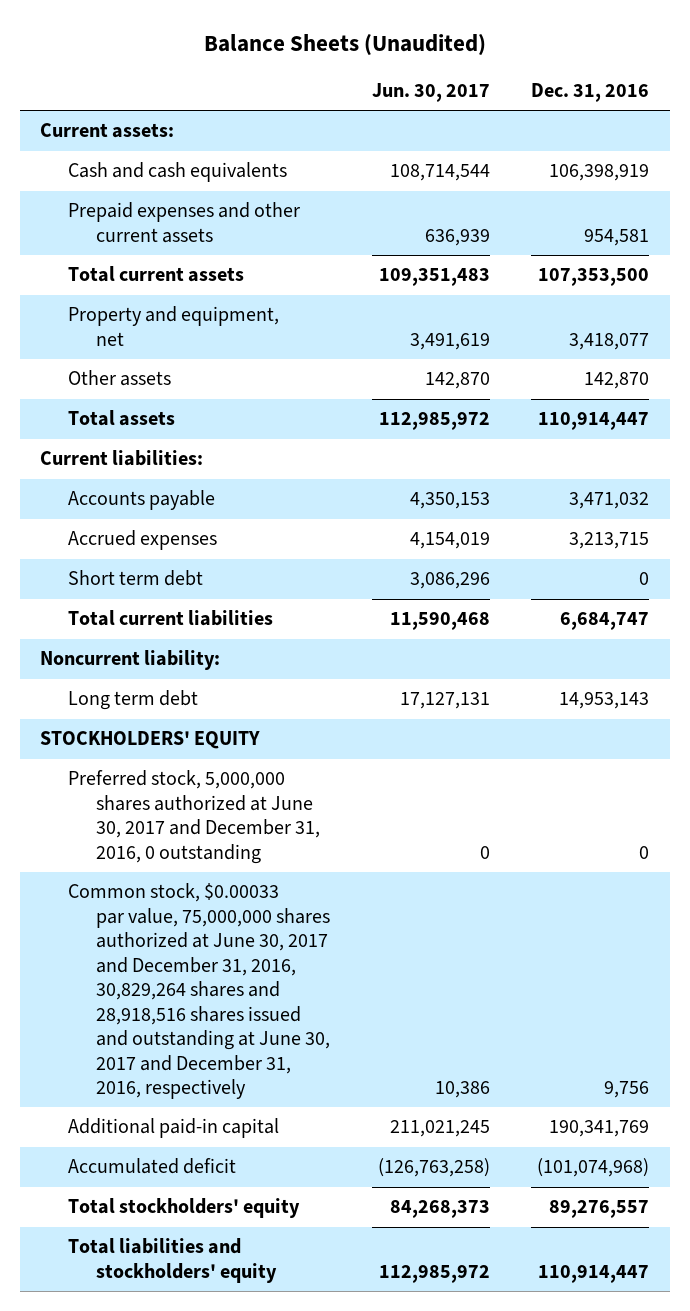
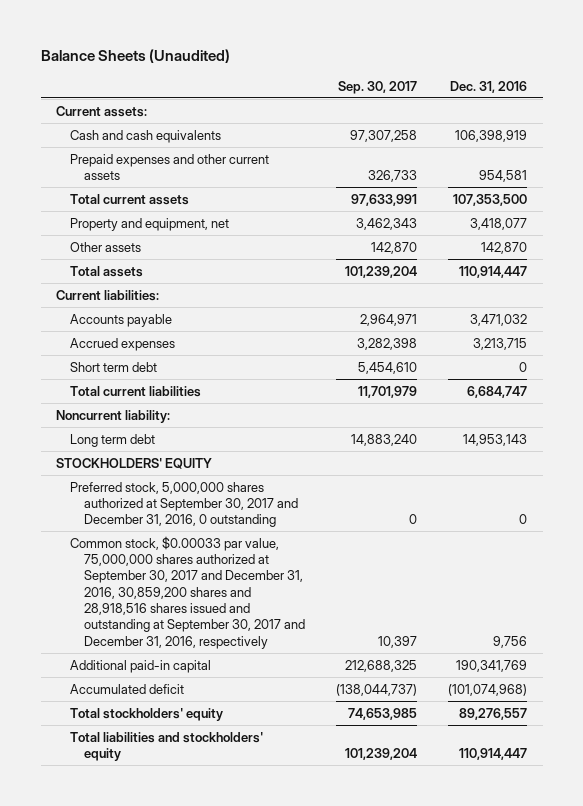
- | Jun. 30, 2017 | Dec. 31, 2016
+ | Sep. 30, 2017 | Dec. 31, 2016
- Preferred stock, 5,000,000 shares authorized at June 30, 2017 and December 31, 2016, 0 outstanding | 0 | 0
- Common stock, $0.00033 par value, 75,000,000 shares authorized at June 30, 2017 and December 31, 2016, 30,829,264 shares and 28,918,516 shares issued and outstanding at June 30, 2017 and December 31, 2016, respectively | 10,386 | 9,756
+ Preferred stock, 5,000,000 shares authorized at September 30, 2017 and December 31, 2016, 0 outstanding | 0 | 0
+ Common stock, $0.00033 par value, 75,000,000 shares authorized at September 30, 2017 and December 31, 2016, 30,859,200 shares and 28,918,516 shares issued and outstanding at September 30, 2017 and December 31, 2016, respectively | 10,397 | 9,756

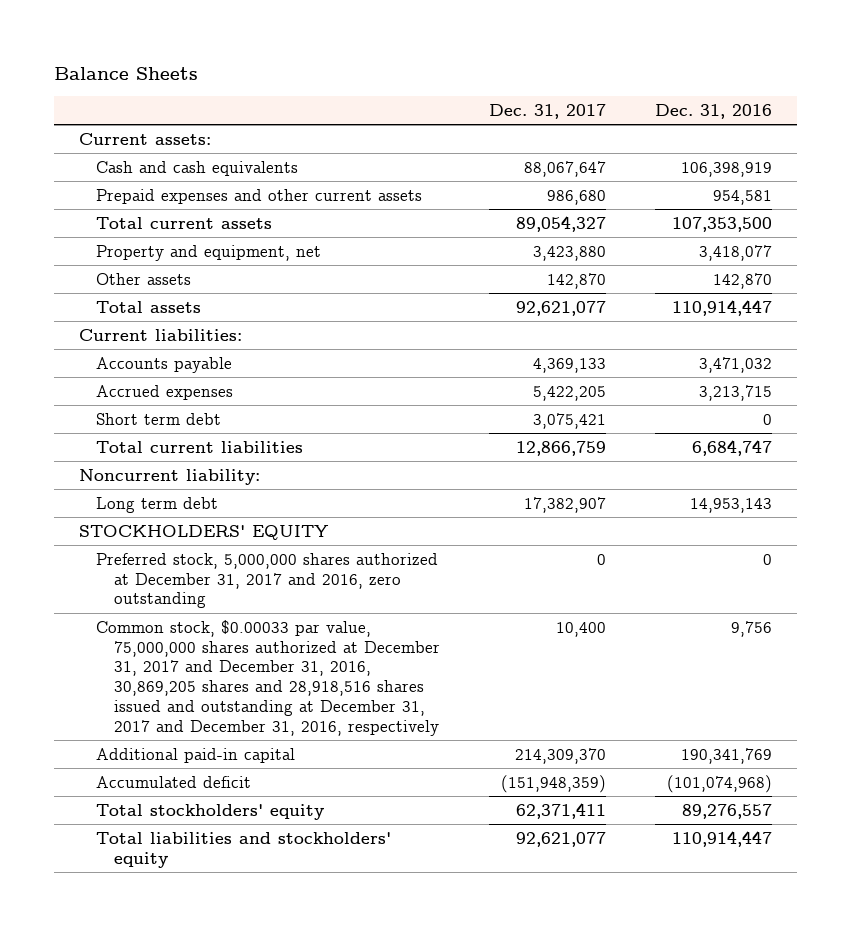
- Balance Sheets (Unaudited)
+ Balance Sheets
- | Sep. 30, 2017 | Dec. 31, 2016
+ | Dec. 31, 2017 | Dec. 31, 2016
- Preferred stock, 5,000,000 shares authorized at September 30, 2017 and December 31, 2016, 0 outstanding | 0 | 0
- Common stock, $0.00033 par value, 75,000,000 shares authorized at September 30, 2017 and December 31, 2016, 30,859,200 shares and 28,918,516 shares issued and outstanding at September 30, 2017 and December 31, 2016, respectively | 10,397 | 9,756
+ Preferred stock, 5,000,000 shares authorized at December 31, 2017 and 2016, zero outstanding | 0 | 0
+ Common stock, $0.00033 par value, 75,000,000 shares authorized at December 31, 2017 and December 31, 2016, 30,869,205 shares and 28,918,516 shares issued and outstanding at December 31, 2017 and December 31, 2016, respectively | 10,400 | 9,756

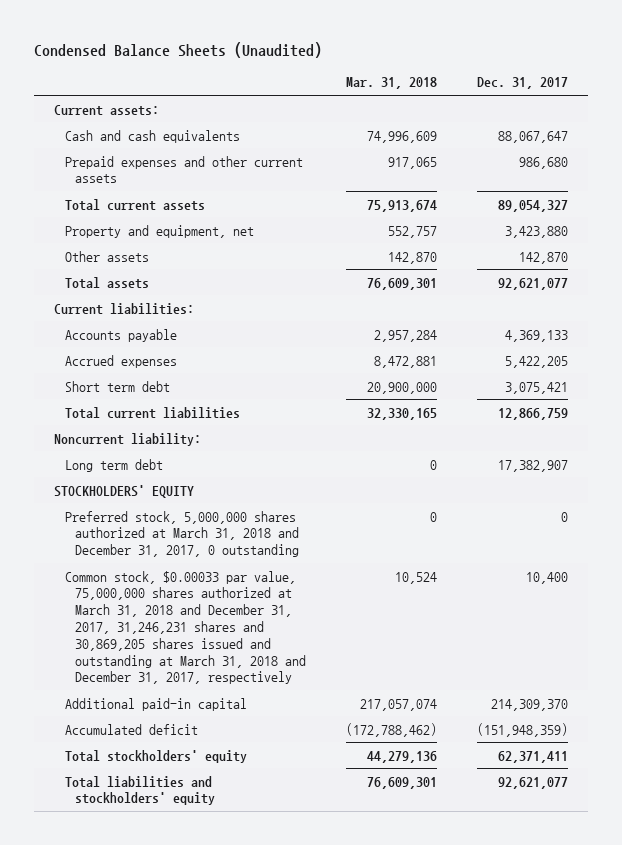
- Balance Sheets
+ Condensed Balance Sheets (Unaudited)
- | Dec. 31, 2017 | Dec. 31, 2016
+ | Mar. 31, 2018 | Dec. 31, 2017
- Preferred stock, 5,000,000 shares authorized at December 31, 2017 and 2016, zero outstanding | 0 | 0
- Common stock, $0.00033 par value, 75,000,000 shares authorized at December 31, 2017 and December 31, 2016, 30,869,205 shares and 28,918,516 shares issued and outstanding at December 31, 2017 and December 31, 2016, respectively | 10,400 | 9,756
+ Preferred stock, 5,000,000 shares authorized at March 31, 2018 and December 31, 2017, 0 outstanding | 0 | 0
+ Common stock, $0.00033 par value, 75,000,000 shares authorized at March 31, 2018 and December 31, 2017, 31,246,231 shares and 30,869,205 shares issued and outstanding at March 31, 2018 and December 31, 2017, respectively | 10,524 | 10,400

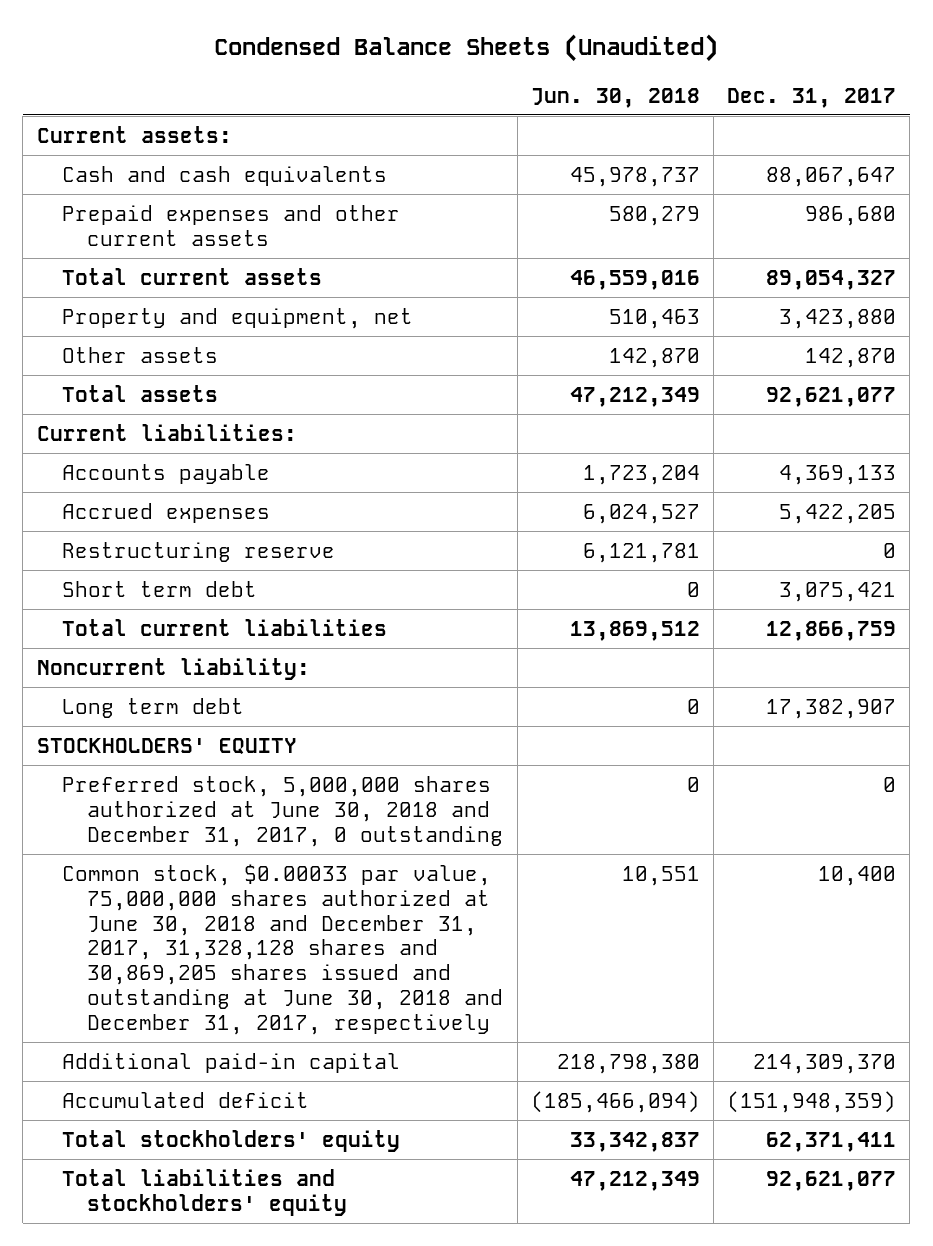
- | Mar. 31, 2018 | Dec. 31, 2017
+ | Jun. 30, 2018 | Dec. 31, 2017
+ Restructuring reserve | 6,121,781 | 0
- Preferred stock, 5,000,000 shares authorized at March 31, 2018 and December 31, 2017, 0 outstanding | 0 | 0
- Common stock, $0.00033 par value, 75,000,000 shares authorized at March 31, 2018 and December 31, 2017, 31,246,231 shares and 30,869,205 shares issued and outstanding at March 31, 2018 and December 31, 2017, respectively | 10,524 | 10,400
+ Preferred stock, 5,000,000 shares authorized at June 30, 2018 and December 31, 2017, 0 outstanding | 0 | 0
+ Common stock, $0.00033 par value, 75,000,000 shares authorized at June 30, 2018 and December 31, 2017, 31,328,128 shares and 30,869,205 shares issued and outstanding at June 30, 2018 and December 31, 2017, respectively | 10,551 | 10,400

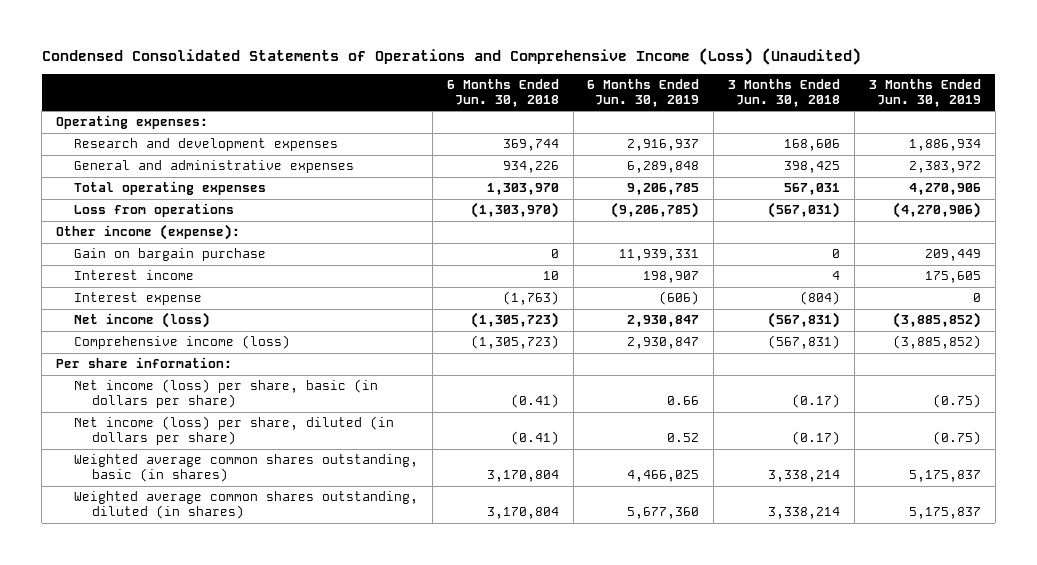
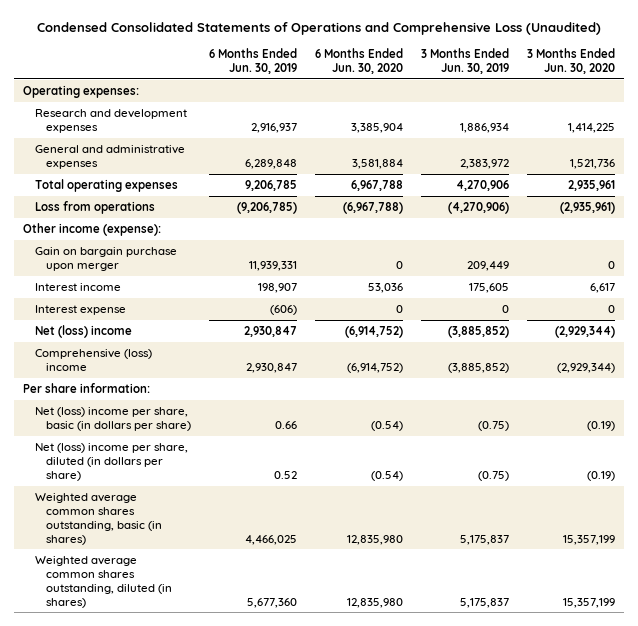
- Condensed Consolidated Statements of Operations and Comprehensive Income (Loss) (Unaudited)
+ Condensed Consolidated Statements of Operations and Comprehensive Loss (Unaudited)
- | 6 Months Ended Jun. 30, 2018 | 6 Months Ended Jun. 30, 2019 | 3 Months Ended Jun. 30, 2018 | 3 Months Ended Jun. 30, 2019
+ | 6 Months Ended Jun. 30, 2019 | 6 Months Ended Jun. 30, 2020 | 3 Months Ended Jun. 30, 2019 | 3 Months Ended Jun. 30, 2020
- Gain on bargain purchase | 0 | 11,939,331 | 0 | 209,449
+ Gain on bargain purchase upon merger | 11,939,331 | 0 | 209,449 | 0
- Net income (loss) | (1,305,723) | 2,930,847 | (567,831) | (3,885,852)
- Comprehensive income (loss) | (1,305,723) | 2,930,847 | (567,831) | (3,885,852)
+ Net (loss) income | 2,930,847 | (6,914,752) | (3,885,852) | (2,929,344)
+ Comprehensive (loss) income | 2,930,847 | (6,914,752) | (3,885,852) | (2,929,344)
- Net income (loss) per share, basic (in dollars per share) | (0.41) | 0.66 | (0.17) | (0.75)
- Net income (loss) per share, diluted (in dollars per share) | (0.41) | 0.52 | (0.17) | (0.75)
+ Net (loss) income per share, basic (in dollars per share) | 0.66 | (0.54) | (0.75) | (0.19)
+ Net (loss) income per share, diluted (in dollars per share) | 0.52 | (0.54) | (0.75) | (0.19)

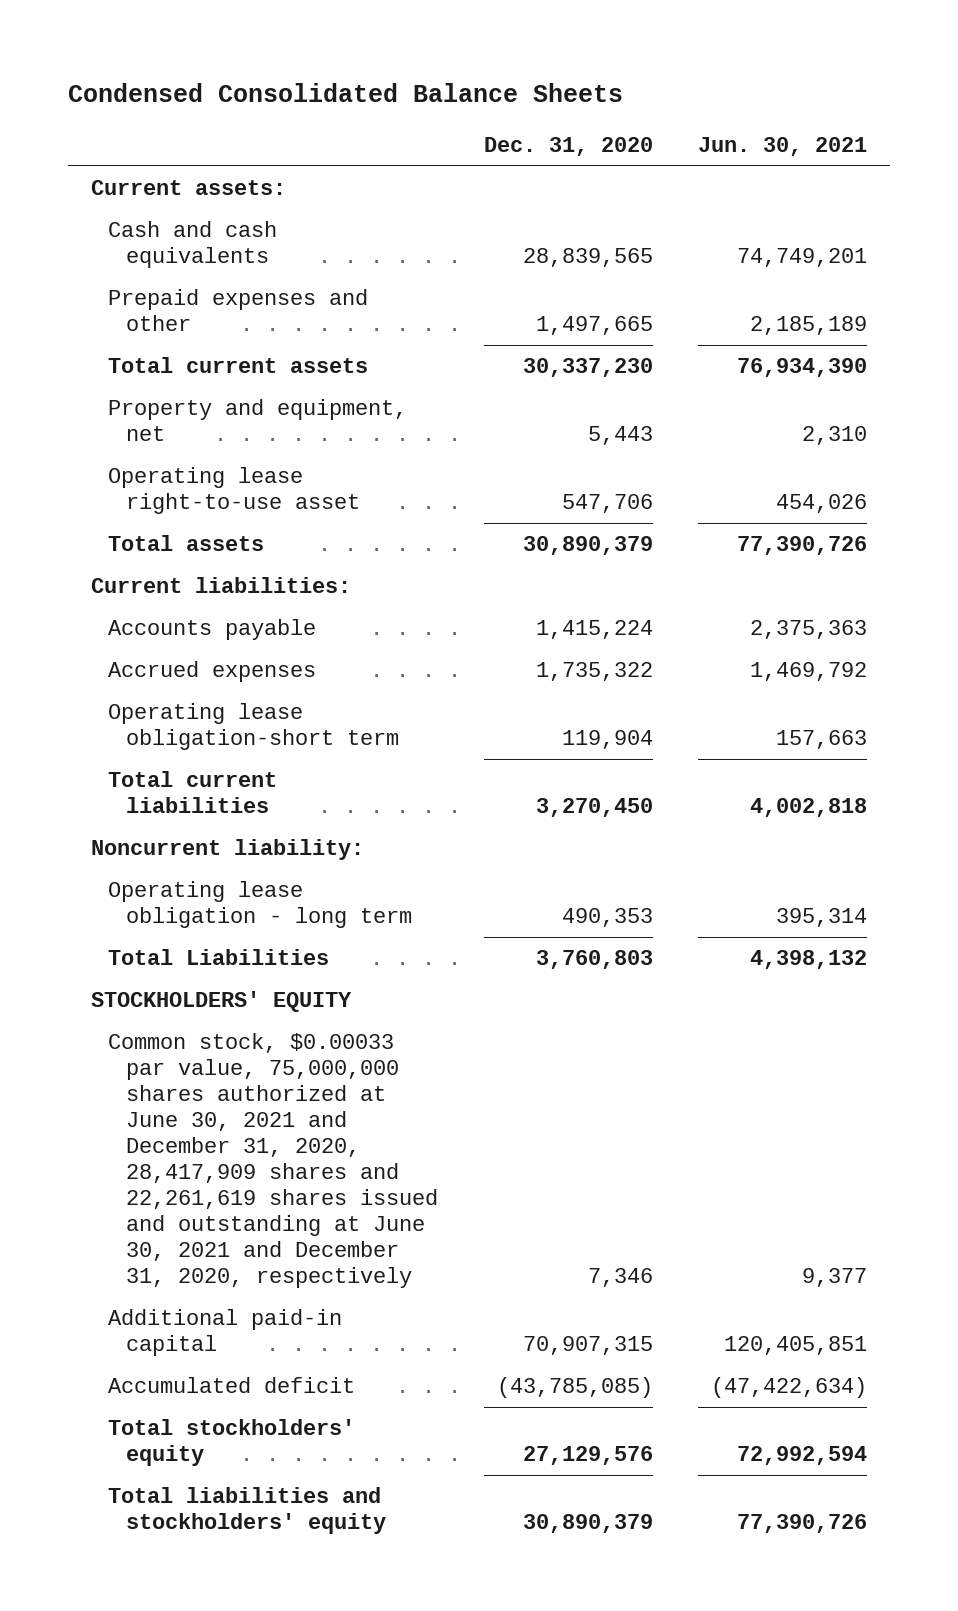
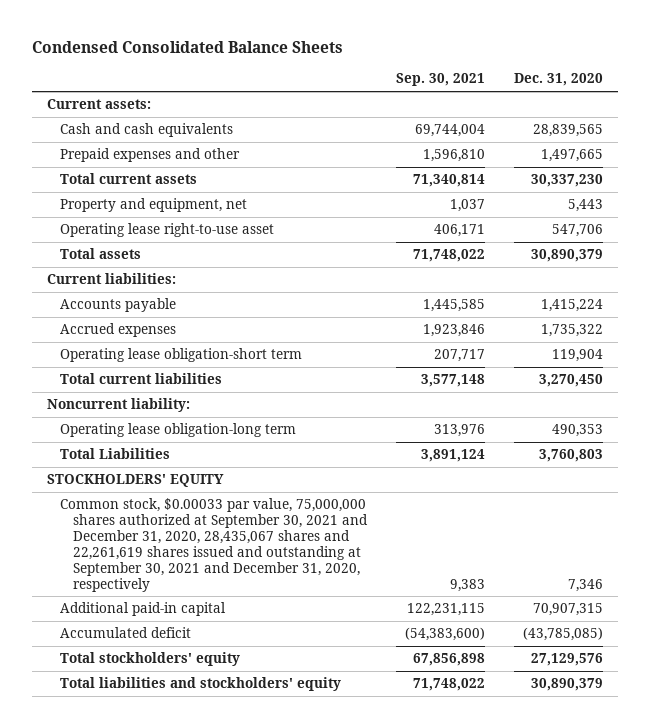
- | Dec. 31, 2020 | Jun. 30, 2021
+ | Sep. 30, 2021 | Dec. 31, 2020
- Operating lease obligation - long term | 490,353 | 395,314
+ Operating lease obligation-long term | 313,976 | 490,353
- Common stock, $0.00033 par value, 75,000,000 shares authorized at June 30, 2021 and December 31, 2020, 28,417,909 shares and 22,261,619 shares issued and outstanding at June 30, 2021 and December 31, 2020, respectively | 7,346 | 9,377
+ Common stock, $0.00033 par value, 75,000,000 shares authorized at September 30, 2021 and December 31, 2020, 28,435,067 shares and 22,261,619 shares issued and outstanding at September 30, 2021 and December 31, 2020, respectively | 9,383 | 7,346

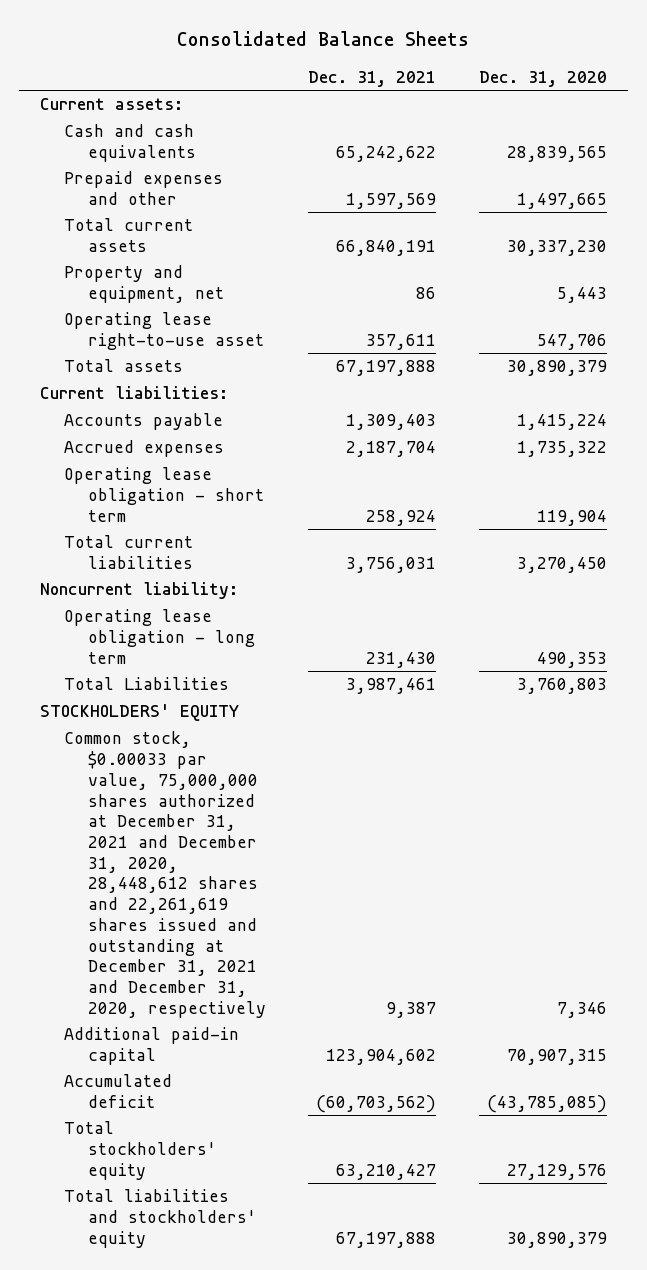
- Condensed Consolidated Balance Sheets
+ Consolidated Balance Sheets
- | Sep. 30, 2021 | Dec. 31, 2020
+ | Dec. 31, 2021 | Dec. 31, 2020
- Operating lease obligation-short term | 207,717 | 119,904
+ Operating lease obligation - short term | 258,924 | 119,904
- Operating lease obligation-long term | 313,976 | 490,353
+ Operating lease obligation - long term | 231,430 | 490,353
- Common stock, $0.00033 par value, 75,000,000 shares authorized at September 30, 2021 and December 31, 2020, 28,435,067 shares and 22,261,619 shares issued and outstanding at September 30, 2021 and December 31, 2020, respectively | 9,383 | 7,346
+ Common stock, $0.00033 par value, 75,000,000 shares authorized at December 31, 2021 and December 31, 2020, 28,448,612 shares and 22,261,619 shares issued and outstanding at December 31, 2021 and December 31, 2020, respectively | 9,387 | 7,346

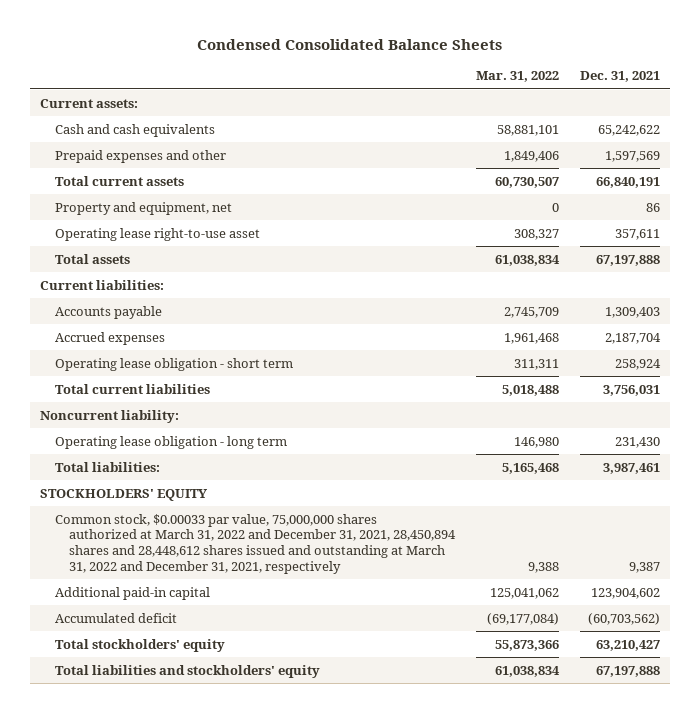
- Consolidated Balance Sheets
+ Condensed Consolidated Balance Sheets
- | Dec. 31, 2021 | Dec. 31, 2020
+ | Mar. 31, 2022 | Dec. 31, 2021
- Total Liabilities | 3,987,461 | 3,760,803
+ Total liabilities: | 5,165,468 | 3,987,461
- Common stock, $0.00033 par value, 75,000,000 shares authorized at December 31, 2021 and December 31, 2020, 28,448,612 shares and 22,261,619 shares issued and outstanding at December 31, 2021 and December 31, 2020, respectively | 9,387 | 7,346
+ Common stock, $0.00033 par value, 75,000,000 shares authorized at March 31, 2022 and December 31, 2021, 28,450,894 shares and 28,448,612 shares issued and outstanding at March 31, 2022 and December 31, 2021, respectively | 9,388 | 9,387

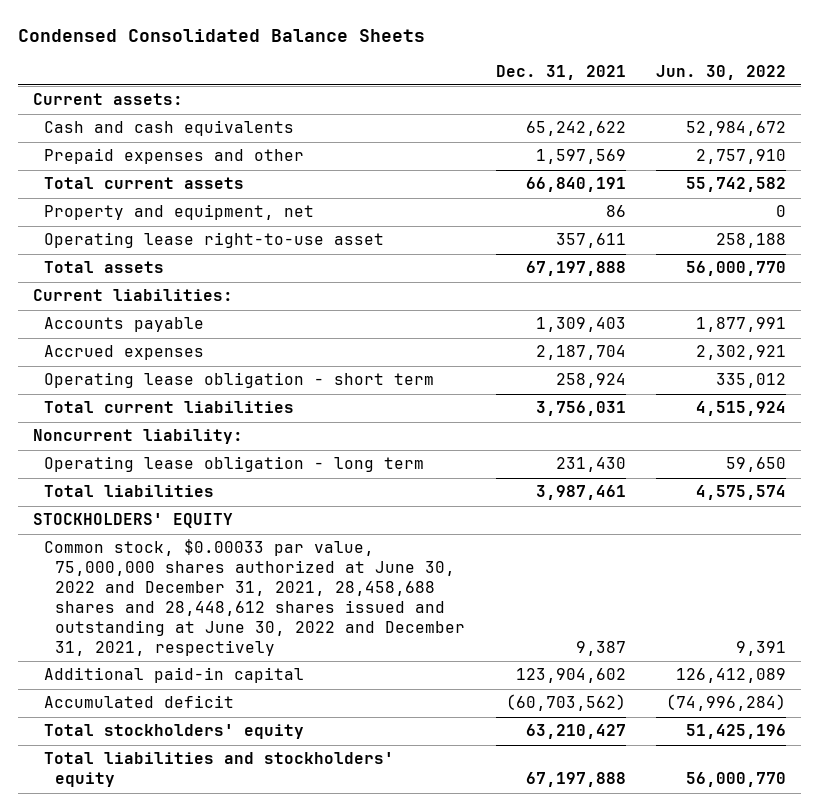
- | Mar. 31, 2022 | Dec. 31, 2021
+ | Dec. 31, 2021 | Jun. 30, 2022
- Total liabilities: | 5,165,468 | 3,987,461
+ Total liabilities | 3,987,461 | 4,575,574
- Common stock, $0.00033 par value, 75,000,000 shares authorized at March 31, 2022 and December 31, 2021, 28,450,894 shares and 28,448,612 shares issued and outstanding at March 31, 2022 and December 31, 2021, respectively | 9,388 | 9,387
+ Common stock, $0.00033 par value, 75,000,000 shares authorized at June 30, 2022 and December 31, 2021, 28,458,688 shares and 28,448,612 shares issued and outstanding at June 30, 2022 and December 31, 2021, respectively | 9,387 | 9,391

